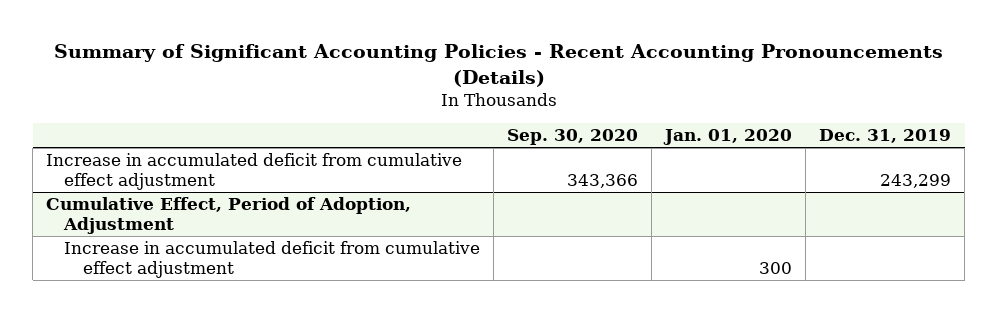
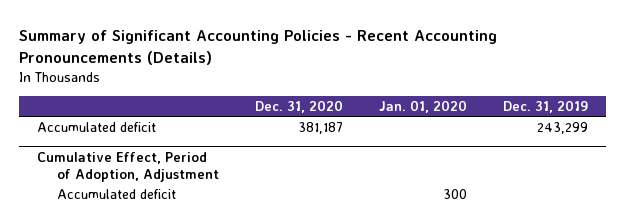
- | Sep. 30, 2020 | Jan. 01, 2020 | Dec. 31, 2019
+ | Dec. 31, 2020 | Jan. 01, 2020 | Dec. 31, 2019
- Increase in accumulated deficit from cumulative effect adjustment | 343,366 | | 243,299
+ Accumulated deficit | 381,187 | | 243,299
@ Cumulative Effect, Period of Adoption, Adjustment
- Increase in accumulated deficit from cumulative effect adjustment | | 300 |
+ Accumulated deficit | | 300 |

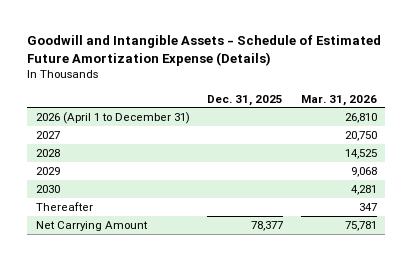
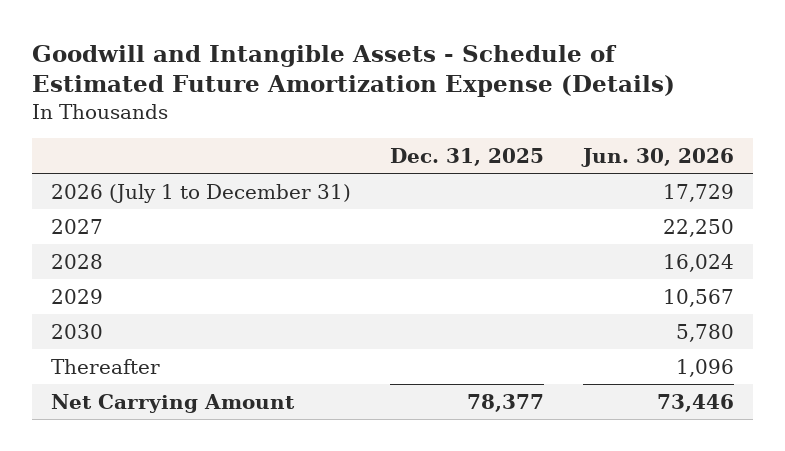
- | Dec. 31, 2025 | Mar. 31, 2026
+ | Dec. 31, 2025 | Jun. 30, 2026
- 2026 (April 1 to December 31) | | 26,810
+ 2026 (July 1 to December 31) | | 17,729

